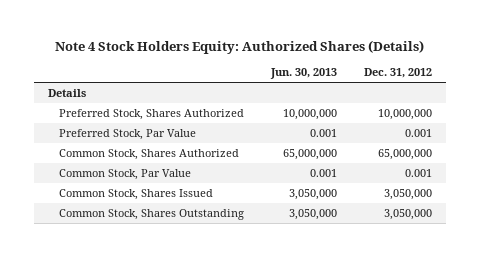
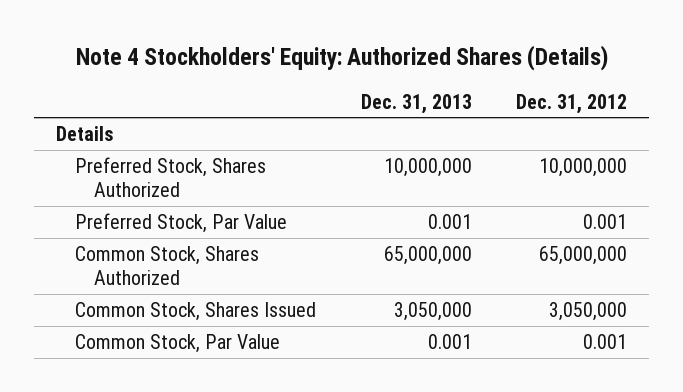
- Note 4 Stock Holders Equity: Authorized Shares (Details)
+ Note 4 Stockholders' Equity: Authorized Shares (Details)
- | Jun. 30, 2013 | Dec. 31, 2012
+ | Dec. 31, 2013 | Dec. 31, 2012
- Common Stock, Shares Outstanding | 3,050,000 | 3,050,000
moved down: Common Stock, Par Value | 0.001 | 0.001

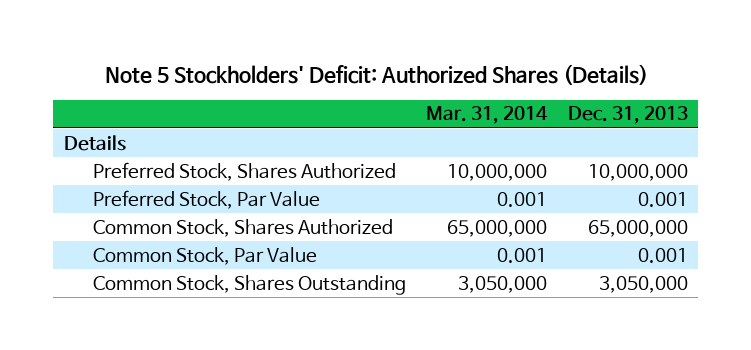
- Note 4 Stockholders' Equity: Authorized Shares (Details)
+ Note 5 Stockholders' Deficit: Authorized Shares (Details)
- | Dec. 31, 2013 | Dec. 31, 2012
+ | Mar. 31, 2014 | Dec. 31, 2013
- Common Stock, Shares Issued | 3,050,000 | 3,050,000
+ Common Stock, Shares Outstanding | 3,050,000 | 3,050,000

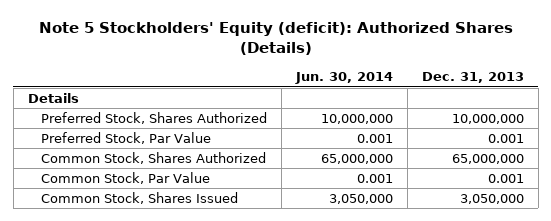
- Note 5 Stockholders' Deficit: Authorized Shares (Details)
+ Note 5 Stockholders' Equity (deficit): Authorized Shares (Details)
- | Mar. 31, 2014 | Dec. 31, 2013
+ | Jun. 30, 2014 | Dec. 31, 2013
- Common Stock, Shares Outstanding | 3,050,000 | 3,050,000
+ Common Stock, Shares Issued | 3,050,000 | 3,050,000

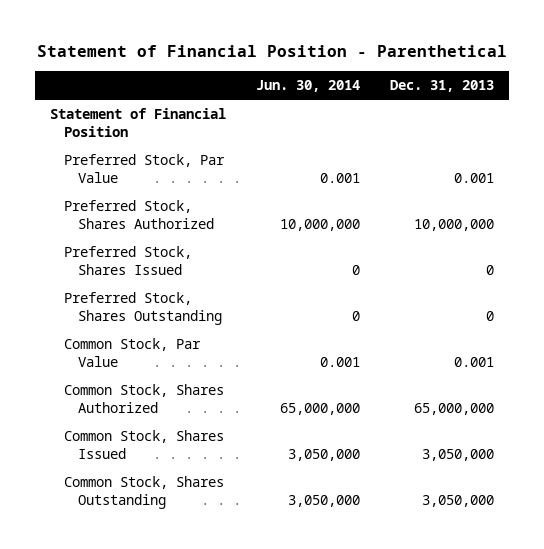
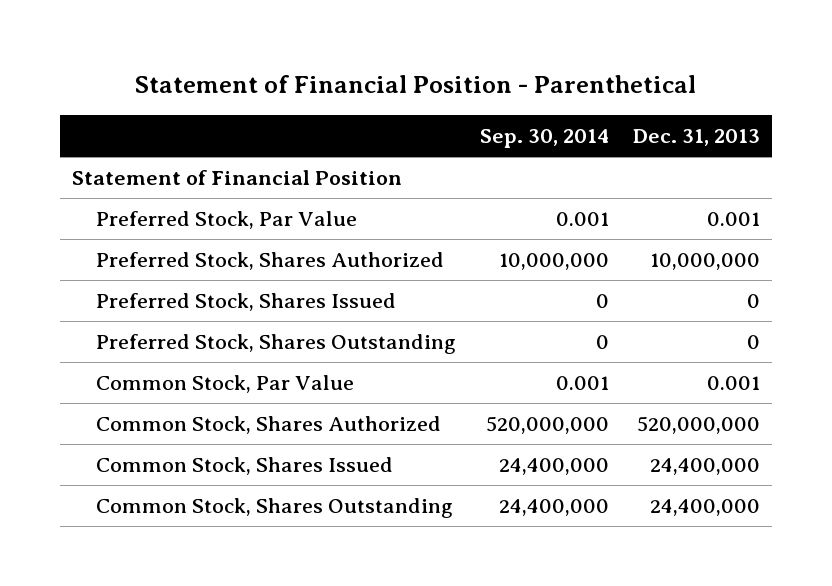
- | Jun. 30, 2014 | Dec. 31, 2013
+ | Sep. 30, 2014 | Dec. 31, 2013
- Common Stock, Shares Authorized | 65,000,000 | 65,000,000
- Common Stock, Shares Issued | 3,050,000 | 3,050,000
- Common Stock, Shares Outstanding | 3,050,000 | 3,050,000
+ Common Stock, Shares Authorized | 520,000,000 | 520,000,000
+ Common Stock, Shares Issued | 24,400,000 | 24,400,000
+ Common Stock, Shares Outstanding | 24,400,000 | 24,400,000

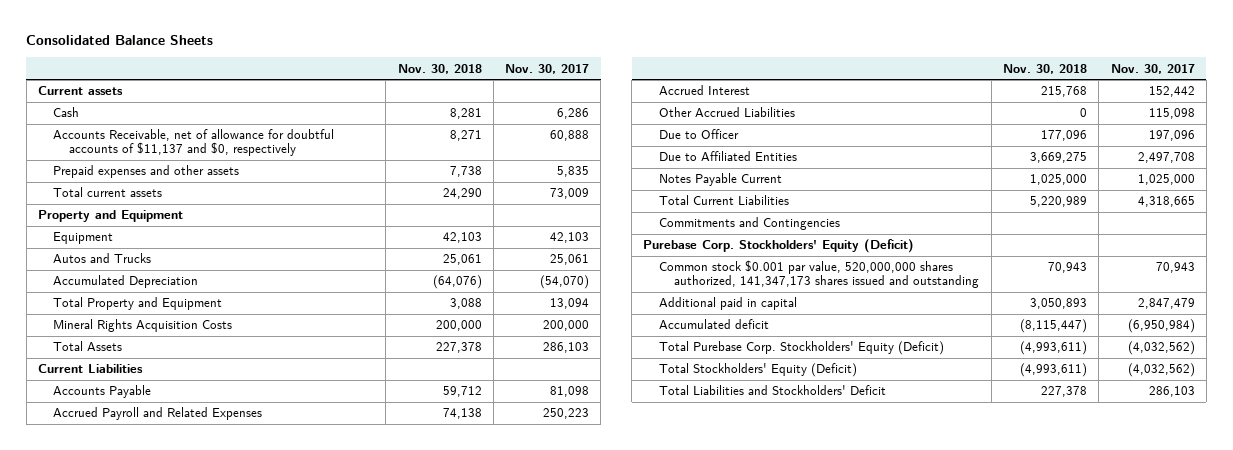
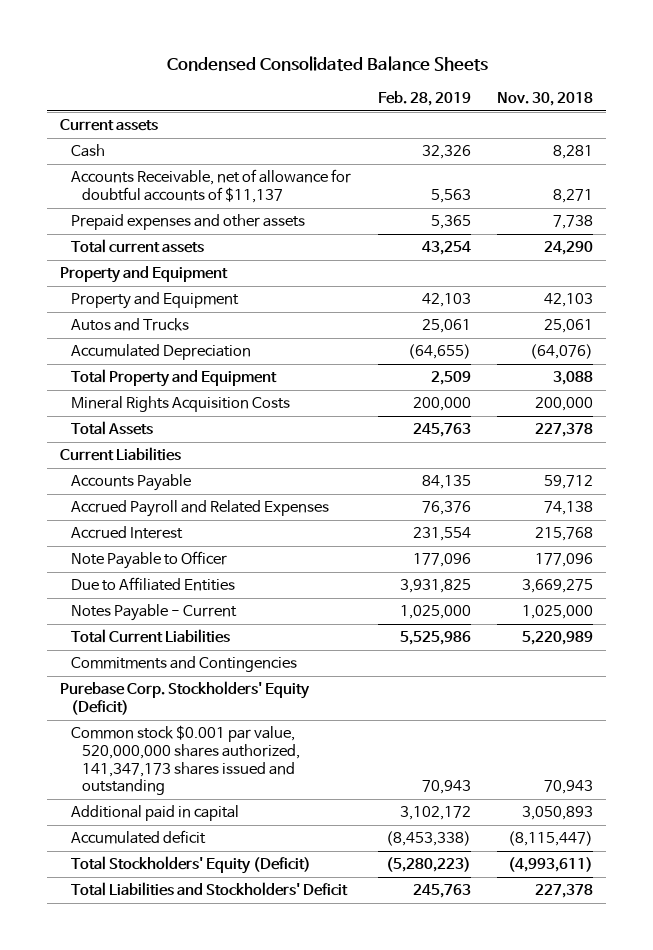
- Consolidated Balance Sheets
+ Condensed Consolidated Balance Sheets
- | Nov. 30, 2018 | Nov. 30, 2017
+ | Feb. 28, 2019 | Nov. 30, 2018
- Accounts Receivable, net of allowance for doubtful accounts of $11,137 and $0, respectively | 8,271 | 60,888
+ Accounts Receivable, net of allowance for doubtful accounts of $11,137 | 5,563 | 8,271
- Equipment | 42,103 | 42,103
+ Property and Equipment | 42,103 | 42,103
- Other Accrued Liabilities | 0 | 115,098
- Due to Officer | 177,096 | 197,096
+ Note Payable to Officer | 177,096 | 177,096
- Notes Payable Current | 1,025,000 | 1,025,000
+ Notes Payable - Current | 1,025,000 | 1,025,000
- Total Purebase Corp. Stockholders' Equity (Deficit) | (4,993,611) | (4,032,562)

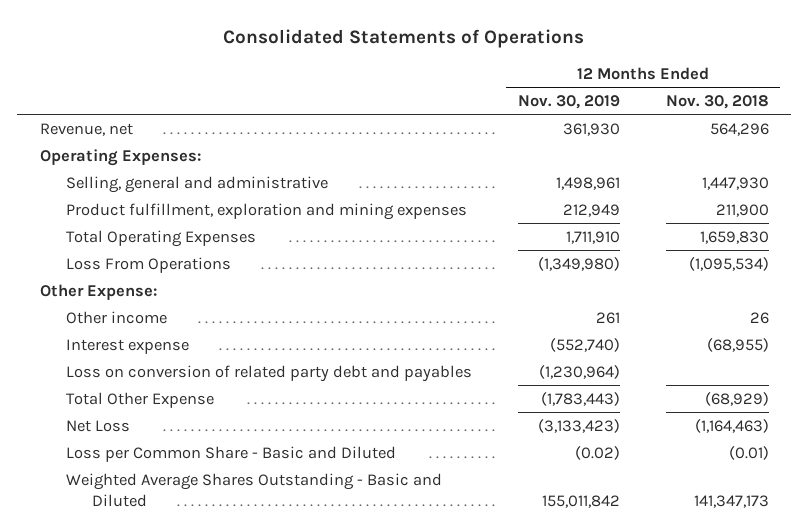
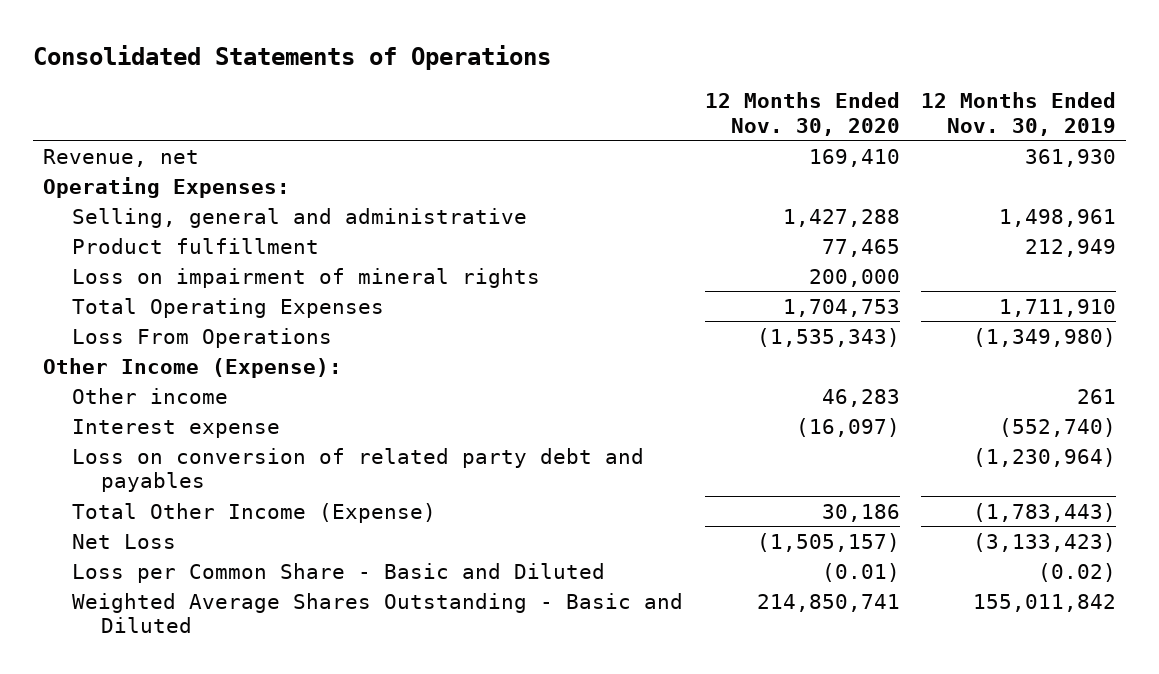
- | 12 Months Ended Nov. 30, 2019 | 12 Months Ended Nov. 30, 2018
+ | 12 Months Ended Nov. 30, 2020 | 12 Months Ended Nov. 30, 2019
- Product fulfillment, exploration and mining expenses | 212,949 | 211,900
+ Product fulfillment | 77,465 | 212,949
+ Loss on impairment of mineral rights | 200,000 |
- Other Expense:
+ Other Income (Expense):
- Total Other Expense | (1,783,443) | (68,929)
+ Total Other Income (Expense) | 30,186 | (1,783,443)

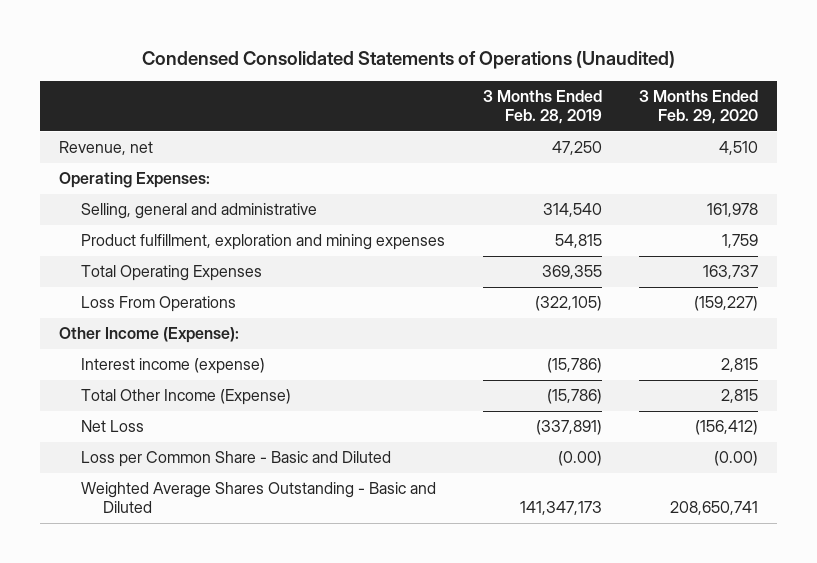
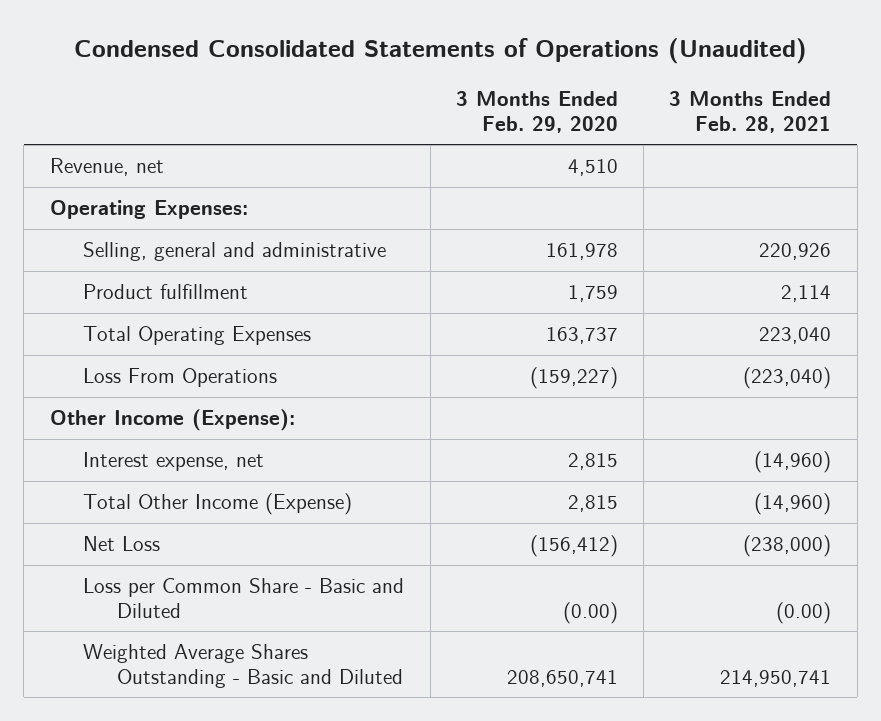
- | 3 Months Ended Feb. 28, 2019 | 3 Months Ended Feb. 29, 2020
+ | 3 Months Ended Feb. 29, 2020 | 3 Months Ended Feb. 28, 2021
- Product fulfillment, exploration and mining expenses | 54,815 | 1,759
+ Product fulfillment | 1,759 | 2,114
- Interest income (expense) | (15,786) | 2,815
+ Interest expense, net | 2,815 | (14,960)

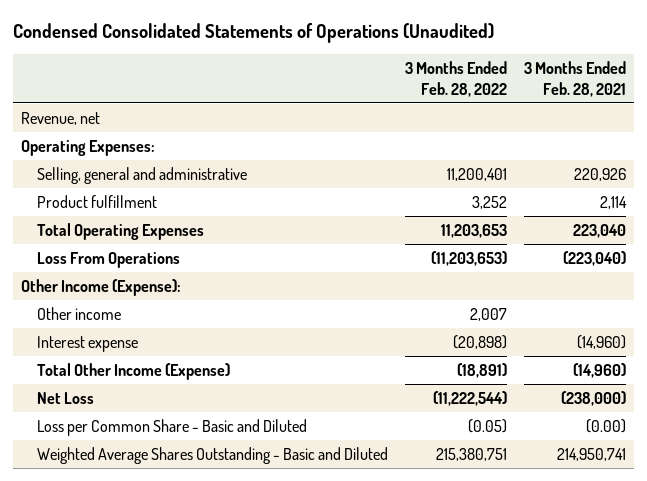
- | 3 Months Ended Feb. 29, 2020 | 3 Months Ended Feb. 28, 2021
+ | 3 Months Ended Feb. 28, 2022 | 3 Months Ended Feb. 28, 2021
- Interest expense, net | 2,815 | (14,960)
+ Other income | 2,007 |
+ Interest expense | (20,898) | (14,960)

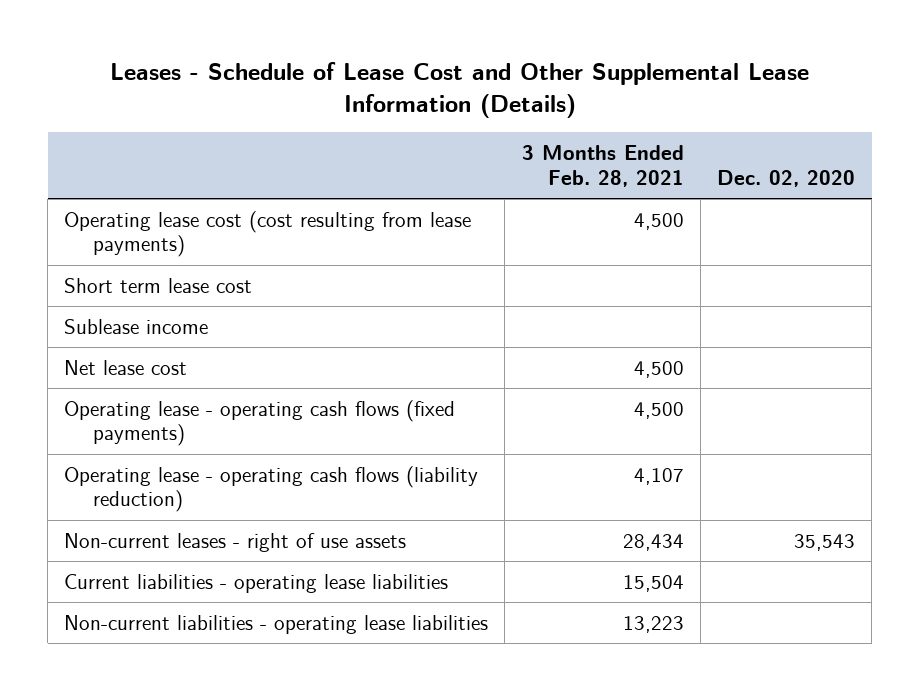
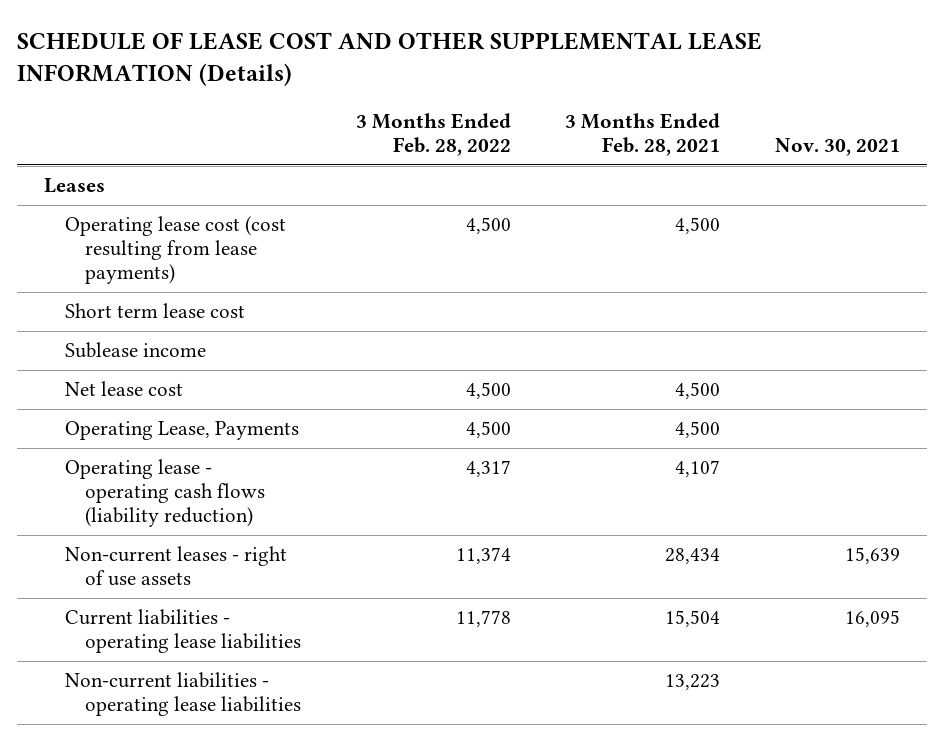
- Leases - Schedule of Lease Cost and Other Supplemental Lease Information (Details)
+ SCHEDULE OF LEASE COST AND OTHER SUPPLEMENTAL LEASE INFORMATION (Details)
- | 3 Months Ended Feb. 28, 2021 | Dec. 02, 2020
+ | 3 Months Ended Feb. 28, 2022 | 3 Months Ended Feb. 28, 2021 | Nov. 30, 2021
+ Leases
- Operating lease - operating cash flows (fixed payments) | 4,500 |
+ Operating Lease, Payments | 4,500 | 4,500 |

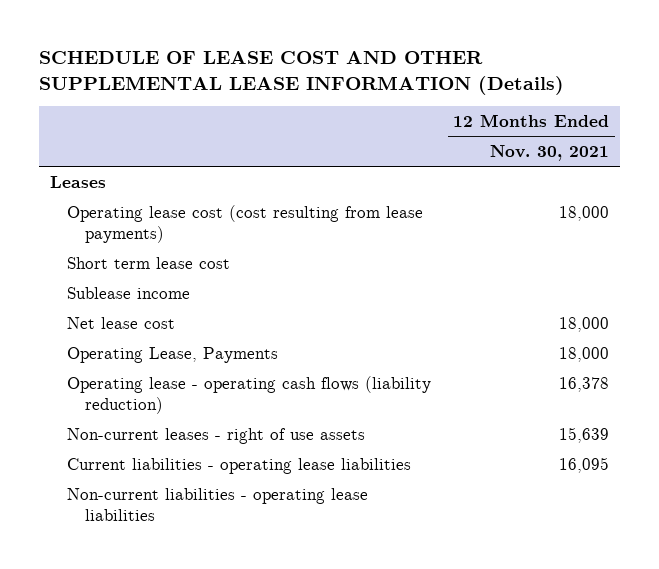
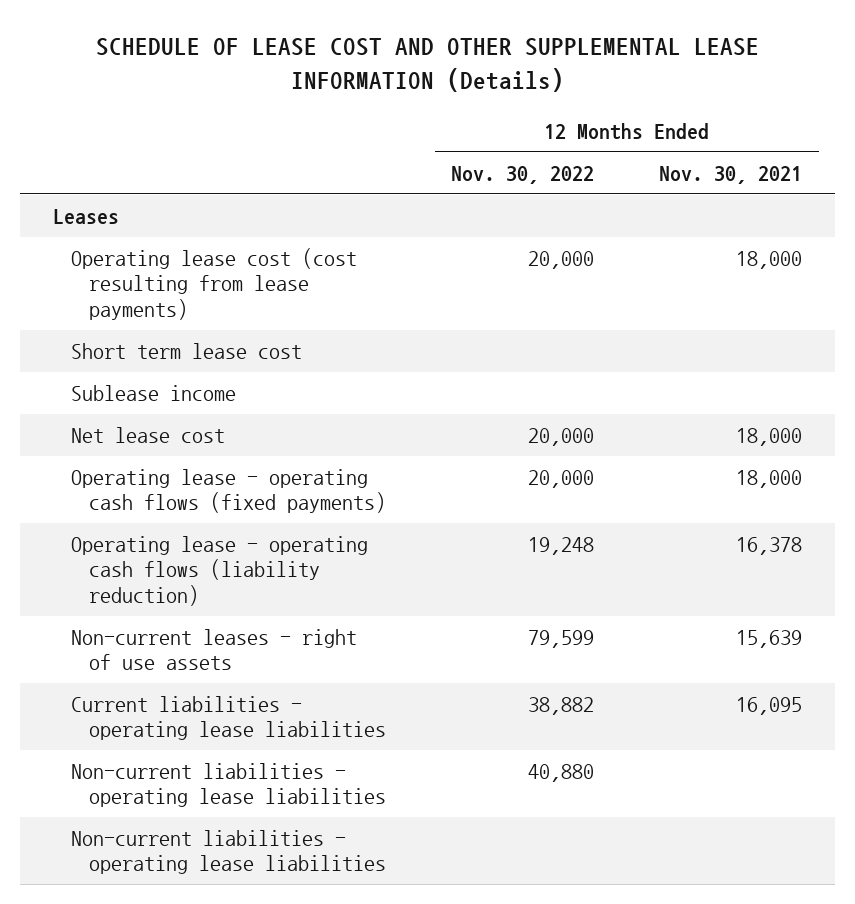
- | 12 Months Ended Nov. 30, 2021
+ | 12 Months Ended Nov. 30, 2022 | 12 Months Ended Nov. 30, 2021
- Operating Lease, Payments | 18,000
+ Operating lease - operating cash flows (fixed payments) | 20,000 | 18,000
+ Non-current liabilities - operating lease liabilities

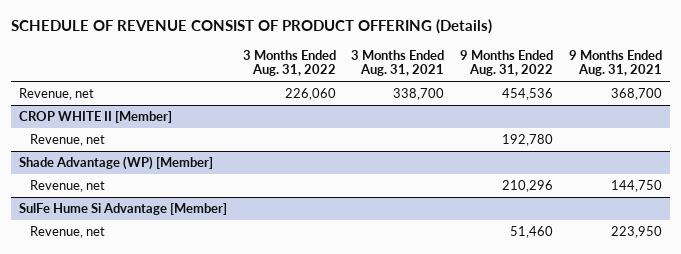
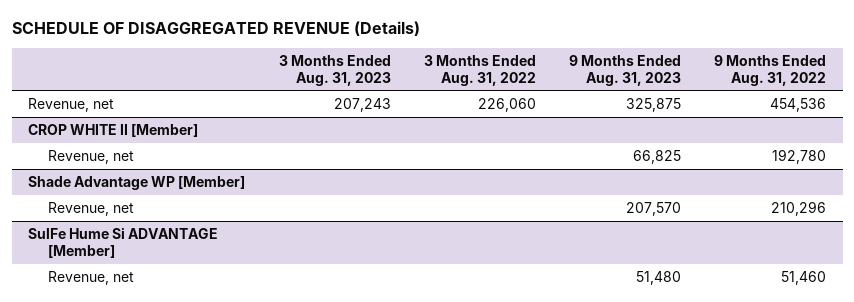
- SCHEDULE OF REVENUE CONSIST OF PRODUCT OFFERING (Details)
+ SCHEDULE OF DISAGGREGATED REVENUE (Details)
- | 3 Months Ended Aug. 31, 2022 | 3 Months Ended Aug. 31, 2021 | 9 Months Ended Aug. 31, 2022 | 9 Months Ended Aug. 31, 2021
+ | 3 Months Ended Aug. 31, 2023 | 3 Months Ended Aug. 31, 2022 | 9 Months Ended Aug. 31, 2023 | 9 Months Ended Aug. 31, 2022
- Shade Advantage (WP) [Member]
+ Shade Advantage WP [Member]
- SulFe Hume Si Advantage [Member]
+ SulFe Hume Si ADVANTAGE [Member]

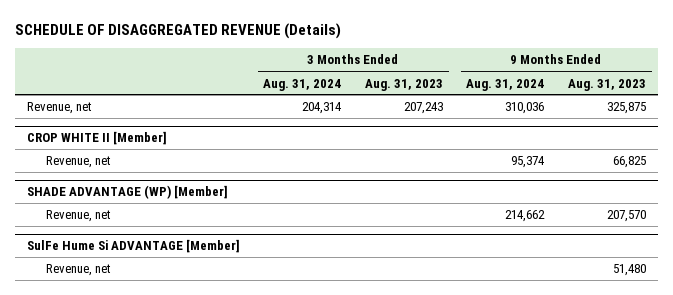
- | 3 Months Ended Aug. 31, 2023 | 3 Months Ended Aug. 31, 2022 | 9 Months Ended Aug. 31, 2023 | 9 Months Ended Aug. 31, 2022
+ | 3 Months Ended Aug. 31, 2024 | 3 Months Ended Aug. 31, 2023 | 9 Months Ended Aug. 31, 2024 | 9 Months Ended Aug. 31, 2023
- Shade Advantage WP [Member]
+ SHADE ADVANTAGE (WP) [Member]

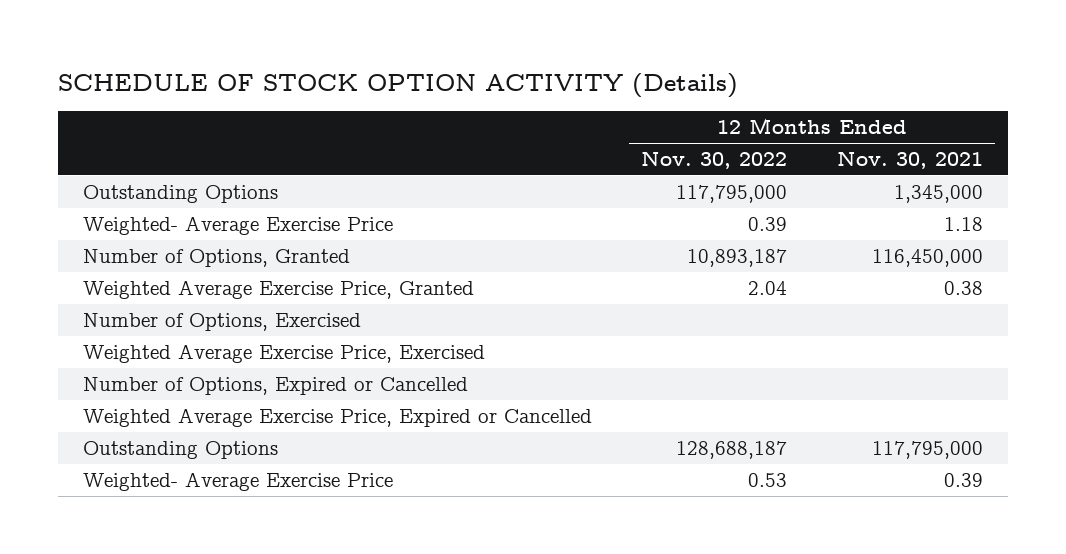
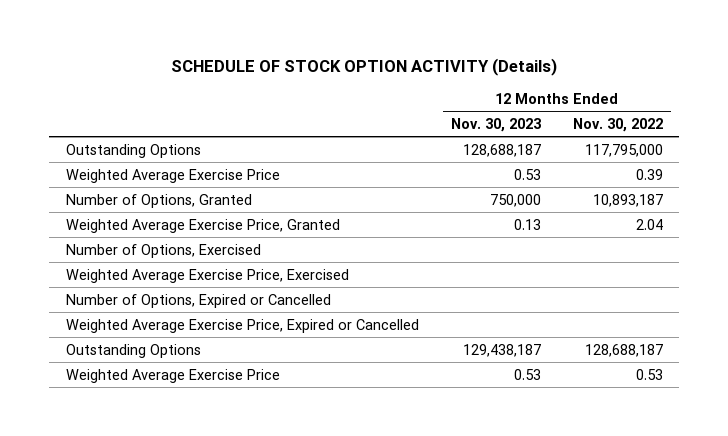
- | 12 Months Ended Nov. 30, 2022 | 12 Months Ended Nov. 30, 2021
+ | 12 Months Ended Nov. 30, 2023 | 12 Months Ended Nov. 30, 2022
- Weighted- Average Exercise Price | 0.39 | 1.18
+ Weighted Average Exercise Price | 0.53 | 0.39
- Weighted- Average Exercise Price | 0.53 | 0.39
+ Weighted Average Exercise Price | 0.53 | 0.53

